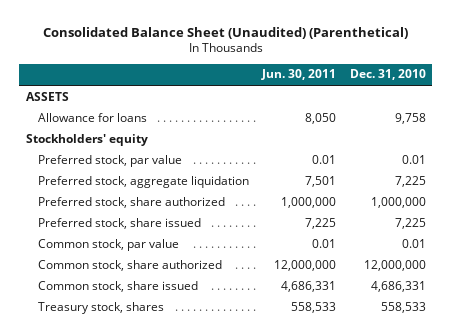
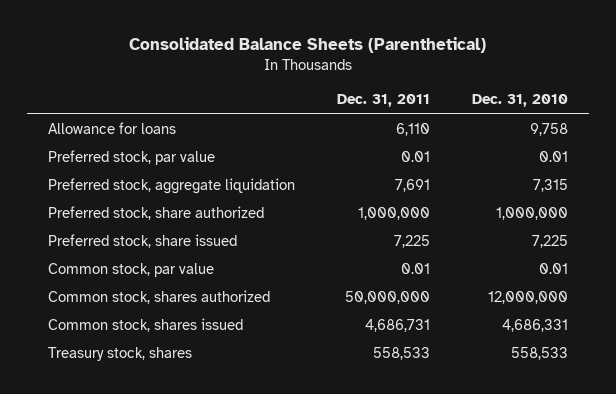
- Consolidated Balance Sheet (Unaudited) (Parenthetical)
+ Consolidated Balance Sheets (Parenthetical)
- | Jun. 30, 2011 | Dec. 31, 2010
+ | Dec. 31, 2011 | Dec. 31, 2010
- ASSETS
- Stockholders' equity
- Preferred stock, aggregate liquidation | 7,501 | 7,225
+ Preferred stock, aggregate liquidation | 7,691 | 7,315
- Common stock, share authorized | 12,000,000 | 12,000,000
- Common stock, share issued | 4,686,331 | 4,686,331
+ Common stock, shares authorized | 50,000,000 | 12,000,000
+ Common stock, shares issued | 4,686,731 | 4,686,331

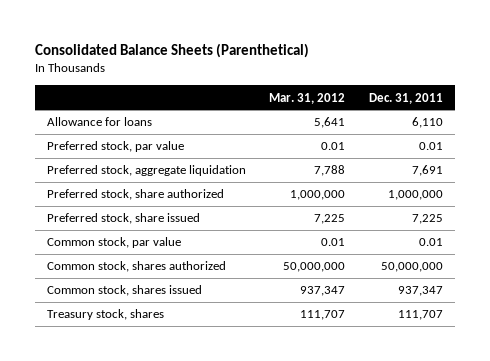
- | Dec. 31, 2011 | Dec. 31, 2010
+ | Mar. 31, 2012 | Dec. 31, 2011
- Common stock, shares issued | 4,686,731 | 4,686,331
- Treasury stock, shares | 558,533 | 558,533
+ Common stock, shares issued | 937,347 | 937,347
+ Treasury stock, shares | 111,707 | 111,707

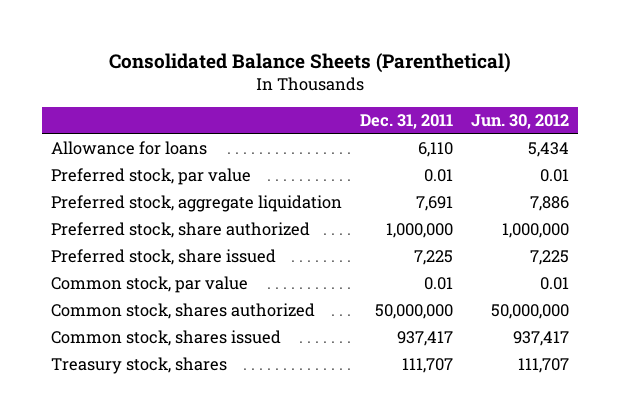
- | Mar. 31, 2012 | Dec. 31, 2011
+ | Dec. 31, 2011 | Jun. 30, 2012
- Common stock, shares issued | 937,347 | 937,347
+ Common stock, shares issued | 937,417 | 937,417

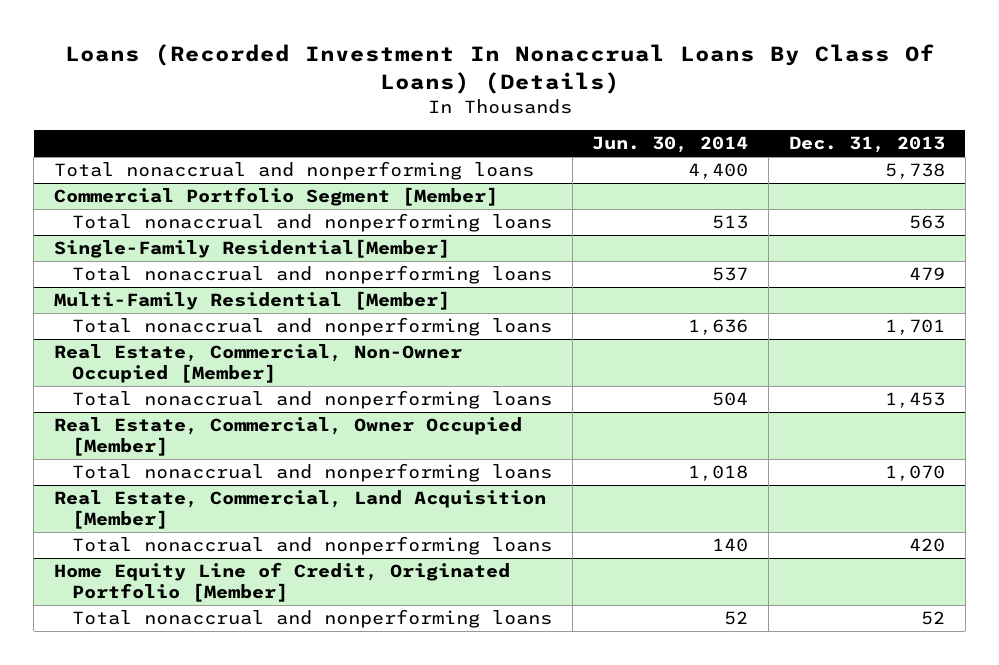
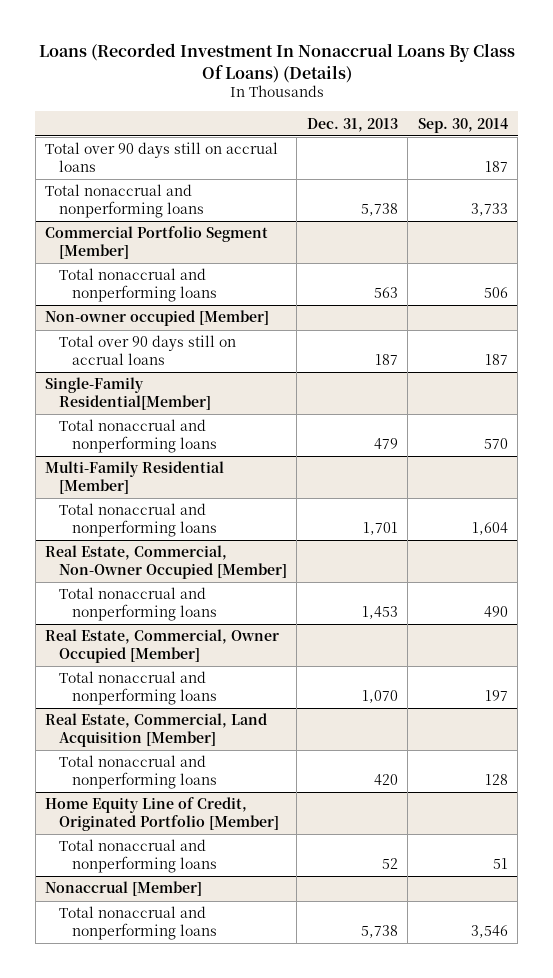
- | Jun. 30, 2014 | Dec. 31, 2013
+ | Dec. 31, 2013 | Sep. 30, 2014
+ Total over 90 days still on accrual loans | | 187
+ Non-owner occupied [Member]
+ Total over 90 days still on accrual loans | 187 | 187
+ Nonaccrual [Member]
+ Total nonaccrual and nonperforming loans | 5,738 | 3,546

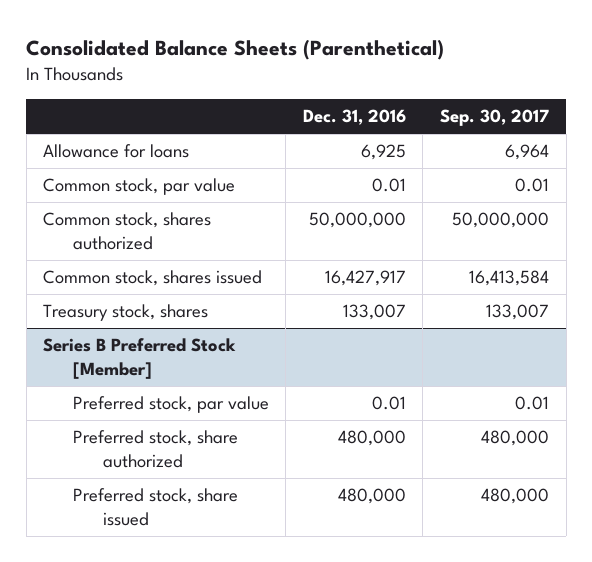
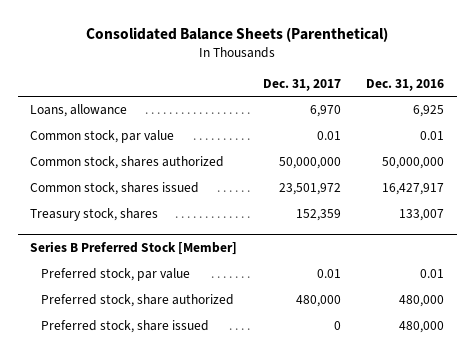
- | Dec. 31, 2016 | Sep. 30, 2017
+ | Dec. 31, 2017 | Dec. 31, 2016
- Allowance for loans | 6,925 | 6,964
+ Loans, allowance | 6,970 | 6,925

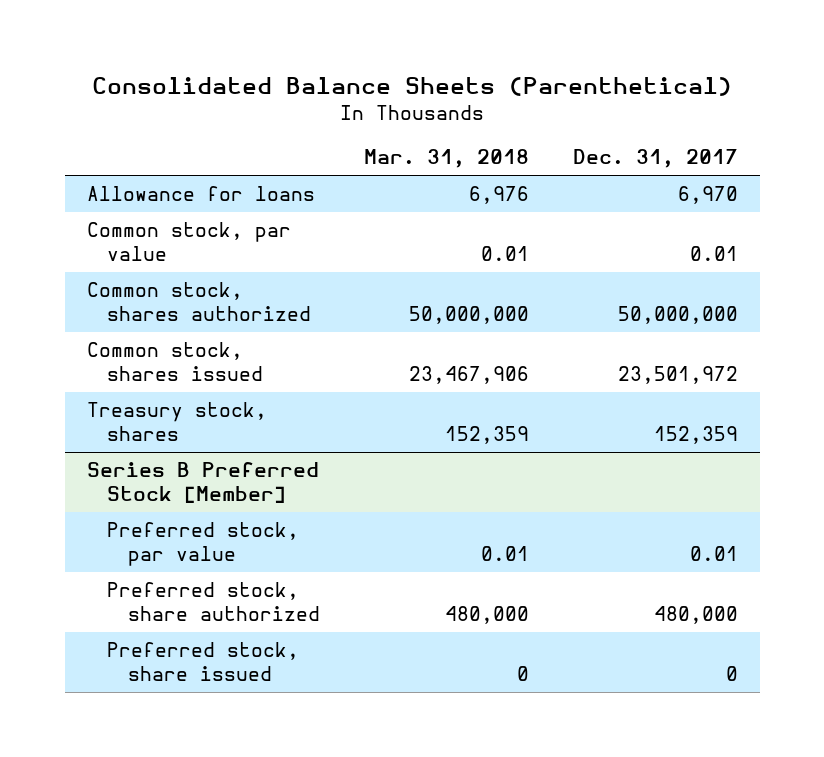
- | Dec. 31, 2017 | Dec. 31, 2016
+ | Mar. 31, 2018 | Dec. 31, 2017
- Loans, allowance | 6,970 | 6,925
+ Allowance for loans | 6,976 | 6,970

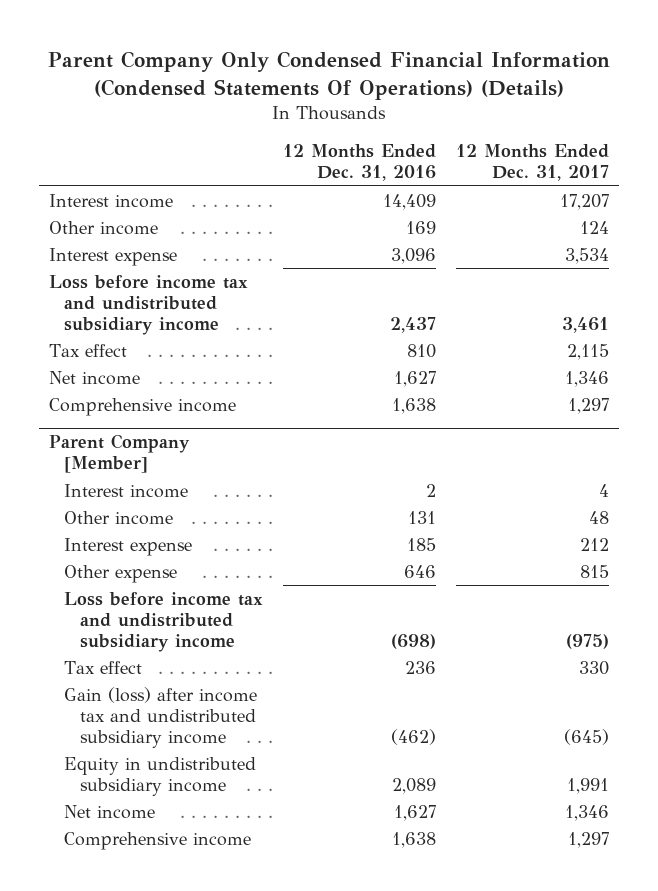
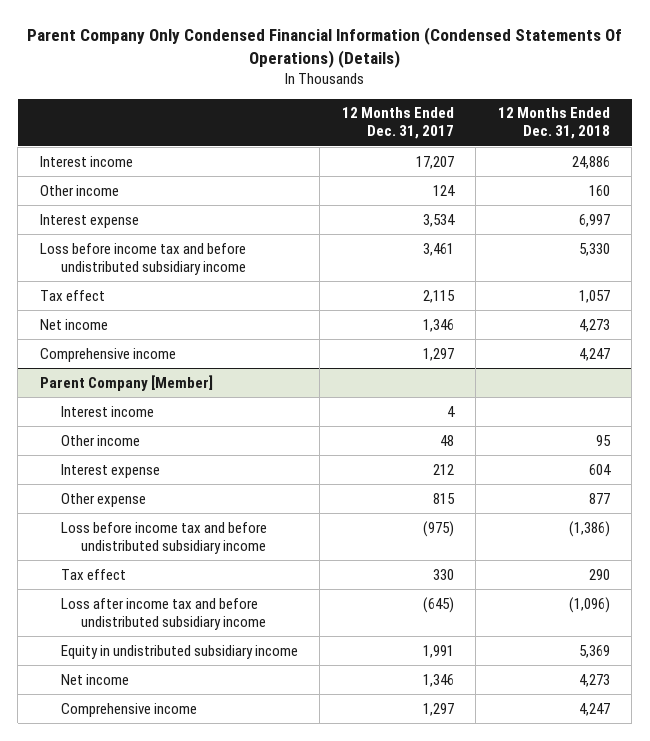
- | 12 Months Ended Dec. 31, 2016 | 12 Months Ended Dec. 31, 2017
+ | 12 Months Ended Dec. 31, 2017 | 12 Months Ended Dec. 31, 2018
- Loss before income tax and undistributed subsidiary income | 2,437 | 3,461
+ Loss before income tax and before undistributed subsidiary income | 3,461 | 5,330
@ Parent Company [Member]
- Loss before income tax and undistributed subsidiary income | (698) | (975)
+ Loss before income tax and before undistributed subsidiary income | (975) | (1,386)
- Gain (loss) after income tax and undistributed subsidiary income | (462) | (645)
+ Loss after income tax and before undistributed subsidiary income | (645) | (1,096)

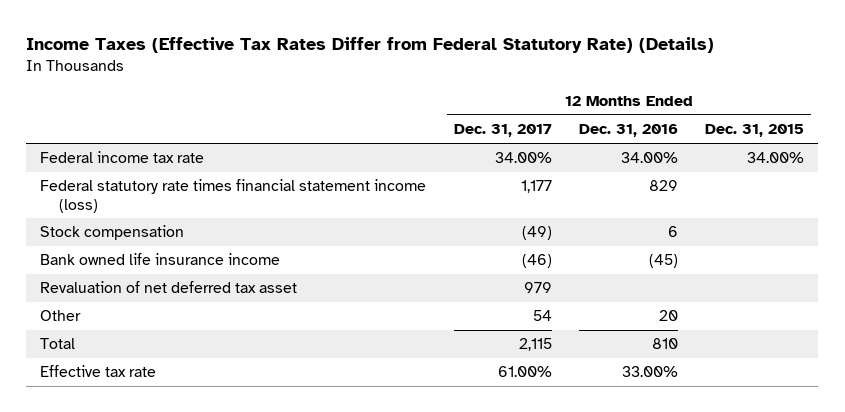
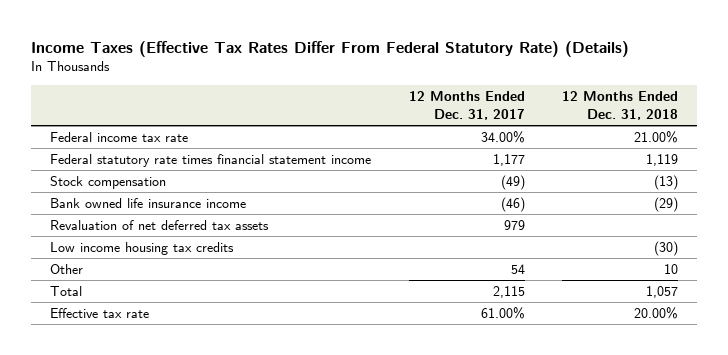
- Income Taxes (Effective Tax Rates Differ from Federal Statutory Rate) (Details)
+ Income Taxes (Effective Tax Rates Differ From Federal Statutory Rate) (Details)
- | 12 Months Ended Dec. 31, 2017 | 12 Months Ended Dec. 31, 2016 | 12 Months Ended Dec. 31, 2015
+ | 12 Months Ended Dec. 31, 2017 | 12 Months Ended Dec. 31, 2018
- Federal statutory rate times financial statement income (loss) | 1,177 | 829 |
+ Federal statutory rate times financial statement income | 1,177 | 1,119
- Revaluation of net deferred tax asset | 979 | |
+ Revaluation of net deferred tax assets | 979 |
+ Low income housing tax credits | | (30)

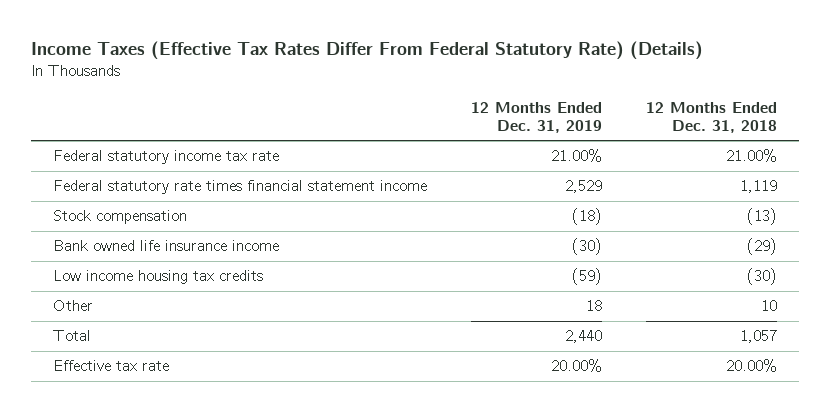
- | 12 Months Ended Dec. 31, 2017 | 12 Months Ended Dec. 31, 2018
+ | 12 Months Ended Dec. 31, 2019 | 12 Months Ended Dec. 31, 2018
- Federal income tax rate | 34.00% | 21.00%
+ Federal statutory income tax rate | 21.00% | 21.00%
- Revaluation of net deferred tax assets | 979 |

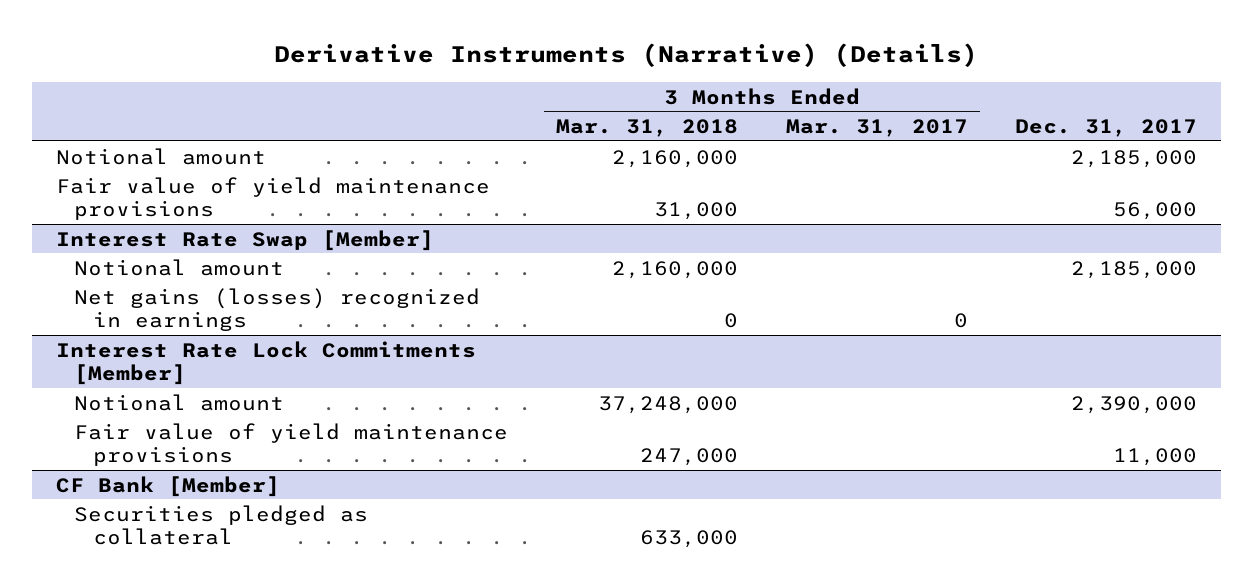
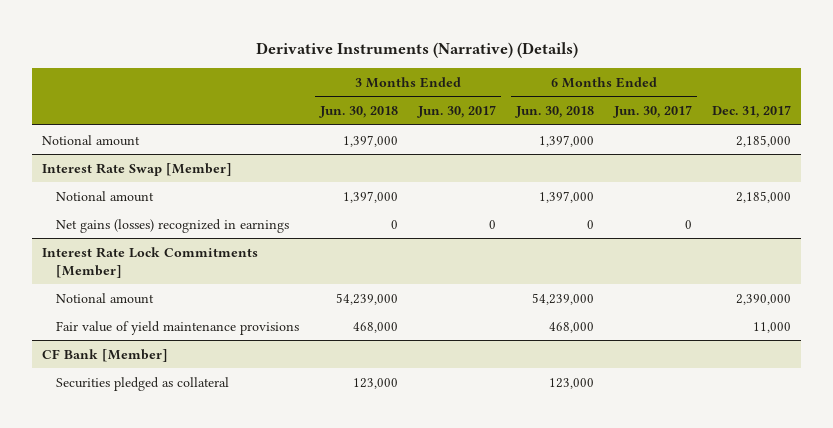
- | 3 Months Ended Mar. 31, 2018 | 3 Months Ended Mar. 31, 2017 | Dec. 31, 2017
+ | 3 Months Ended Jun. 30, 2018 | 3 Months Ended Jun. 30, 2017 | 6 Months Ended Jun. 30, 2018 | 6 Months Ended Jun. 30, 2017 | Dec. 31, 2017
- Fair value of yield maintenance provisions | 31,000 | | 56,000

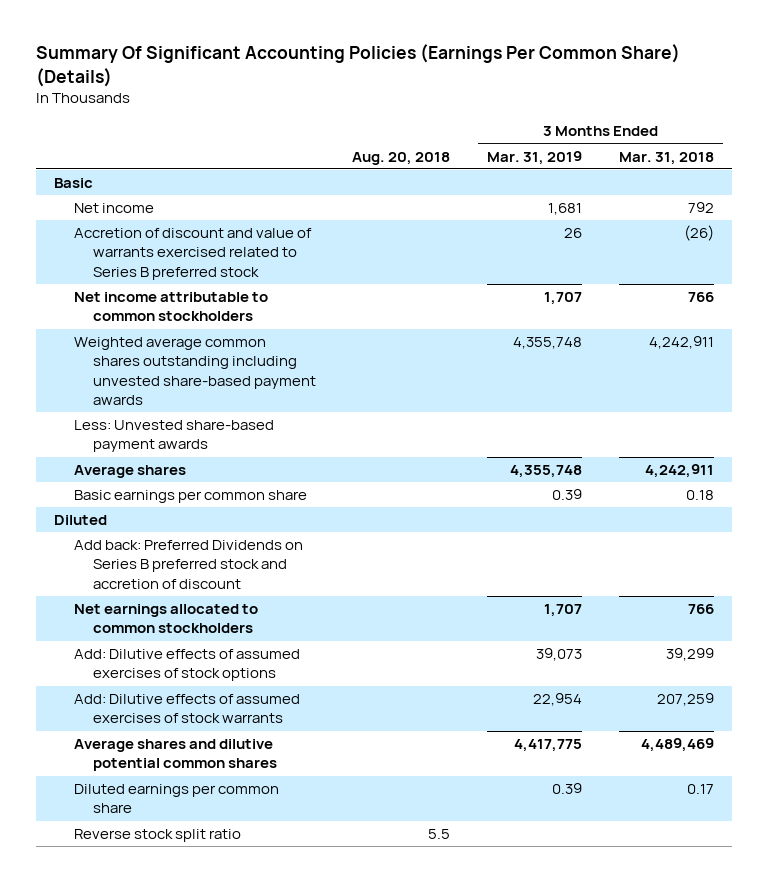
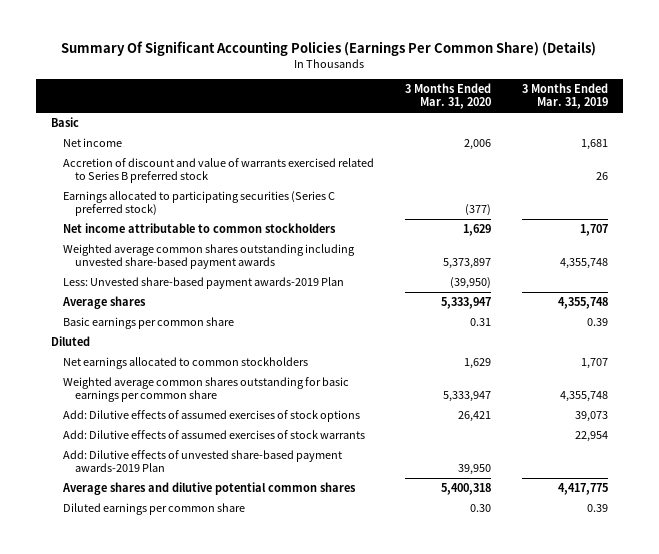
- | Aug. 20, 2018 | 3 Months Ended Mar. 31, 2019 | 3 Months Ended Mar. 31, 2018
+ | 3 Months Ended Mar. 31, 2020 | 3 Months Ended Mar. 31, 2019
+ Earnings allocated to participating securities (Series C preferred stock) | (377) |
- Less: Unvested share-based payment awards
+ Less: Unvested share-based payment awards-2019 Plan | (39,950) |
- Add back: Preferred Dividends on Series B preferred stock and accretion of discount
+ Weighted average common shares outstanding for basic earnings per common share | 5,333,947 | 4,355,748
+ Add: Dilutive effects of unvested share-based payment awards-2019 Plan | 39,950 |
- Reverse stock split ratio | 5.5 | |

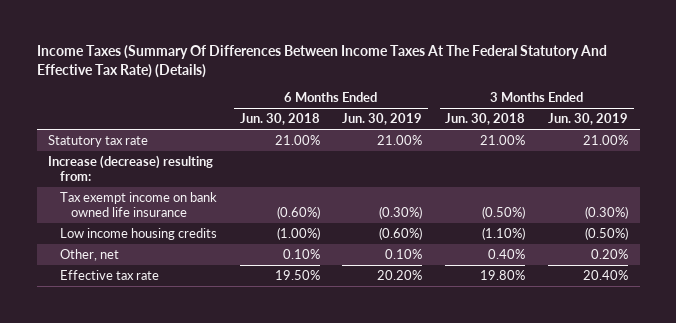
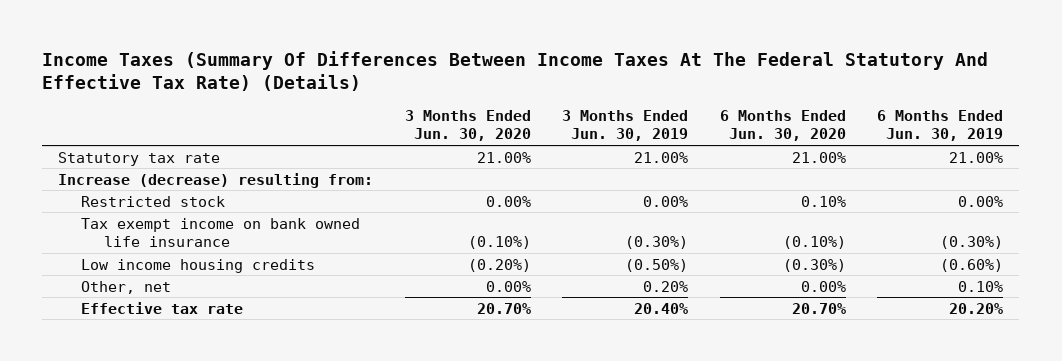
- | 6 Months Ended Jun. 30, 2018 | 6 Months Ended Jun. 30, 2019 | 3 Months Ended Jun. 30, 2018 | 3 Months Ended Jun. 30, 2019
+ | 3 Months Ended Jun. 30, 2020 | 3 Months Ended Jun. 30, 2019 | 6 Months Ended Jun. 30, 2020 | 6 Months Ended Jun. 30, 2019
+ Restricted stock | 0.00% | 0.00% | 0.10% | 0.00%

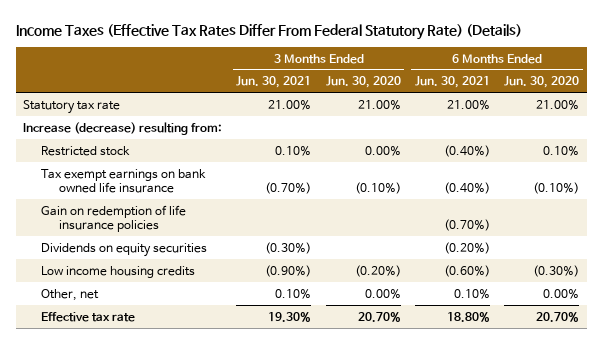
- Income Taxes (Summary Of Differences Between Income Taxes At The Federal Statutory And Effective Tax Rate) (Details)
+ Income Taxes (Effective Tax Rates Differ From Federal Statutory Rate) (Details)
- | 3 Months Ended Jun. 30, 2020 | 3 Months Ended Jun. 30, 2019 | 6 Months Ended Jun. 30, 2020 | 6 Months Ended Jun. 30, 2019
+ | 3 Months Ended Jun. 30, 2021 | 3 Months Ended Jun. 30, 2020 | 6 Months Ended Jun. 30, 2021 | 6 Months Ended Jun. 30, 2020
- Tax exempt income on bank owned life insurance | (0.10%) | (0.30%) | (0.10%) | (0.30%)
+ Tax exempt earnings on bank owned life insurance | (0.70%) | (0.10%) | (0.40%) | (0.10%)
+ Gain on redemption of life insurance policies | | | (0.70%) |
+ Dividends on equity securities | (0.30%) | | (0.20%) |

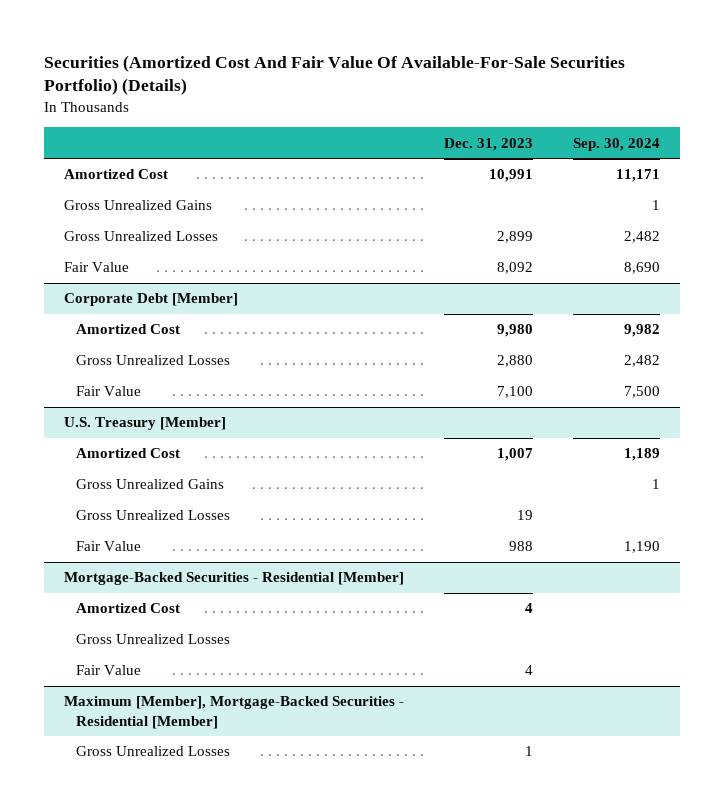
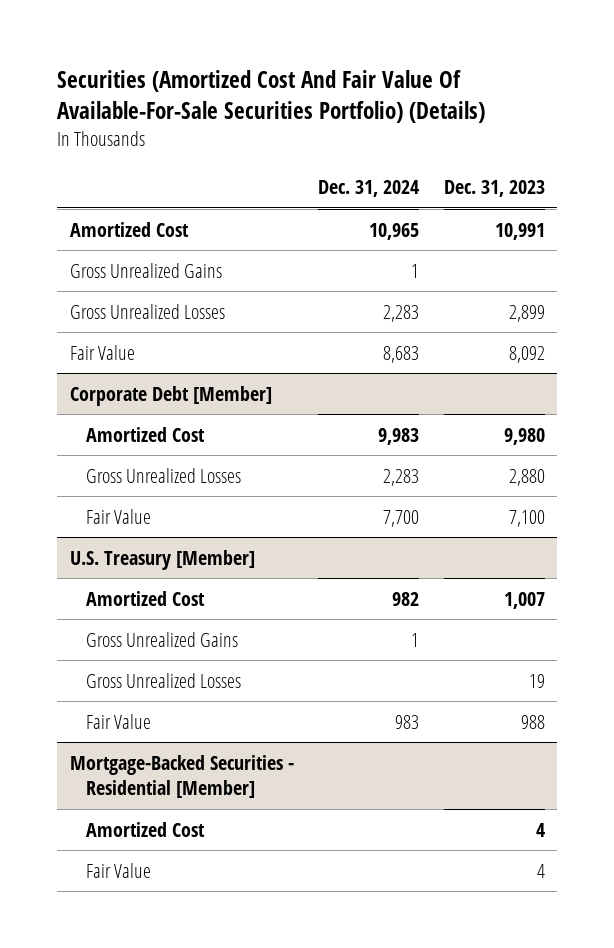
- | Dec. 31, 2023 | Sep. 30, 2024
+ | Dec. 31, 2024 | Dec. 31, 2023
@ Mortgage-Backed Securities - Residential [Member]
- Gross Unrealized Losses
- Maximum [Member], Mortgage-Backed Securities - Residential [Member]
- Gross Unrealized Losses | 1 |

